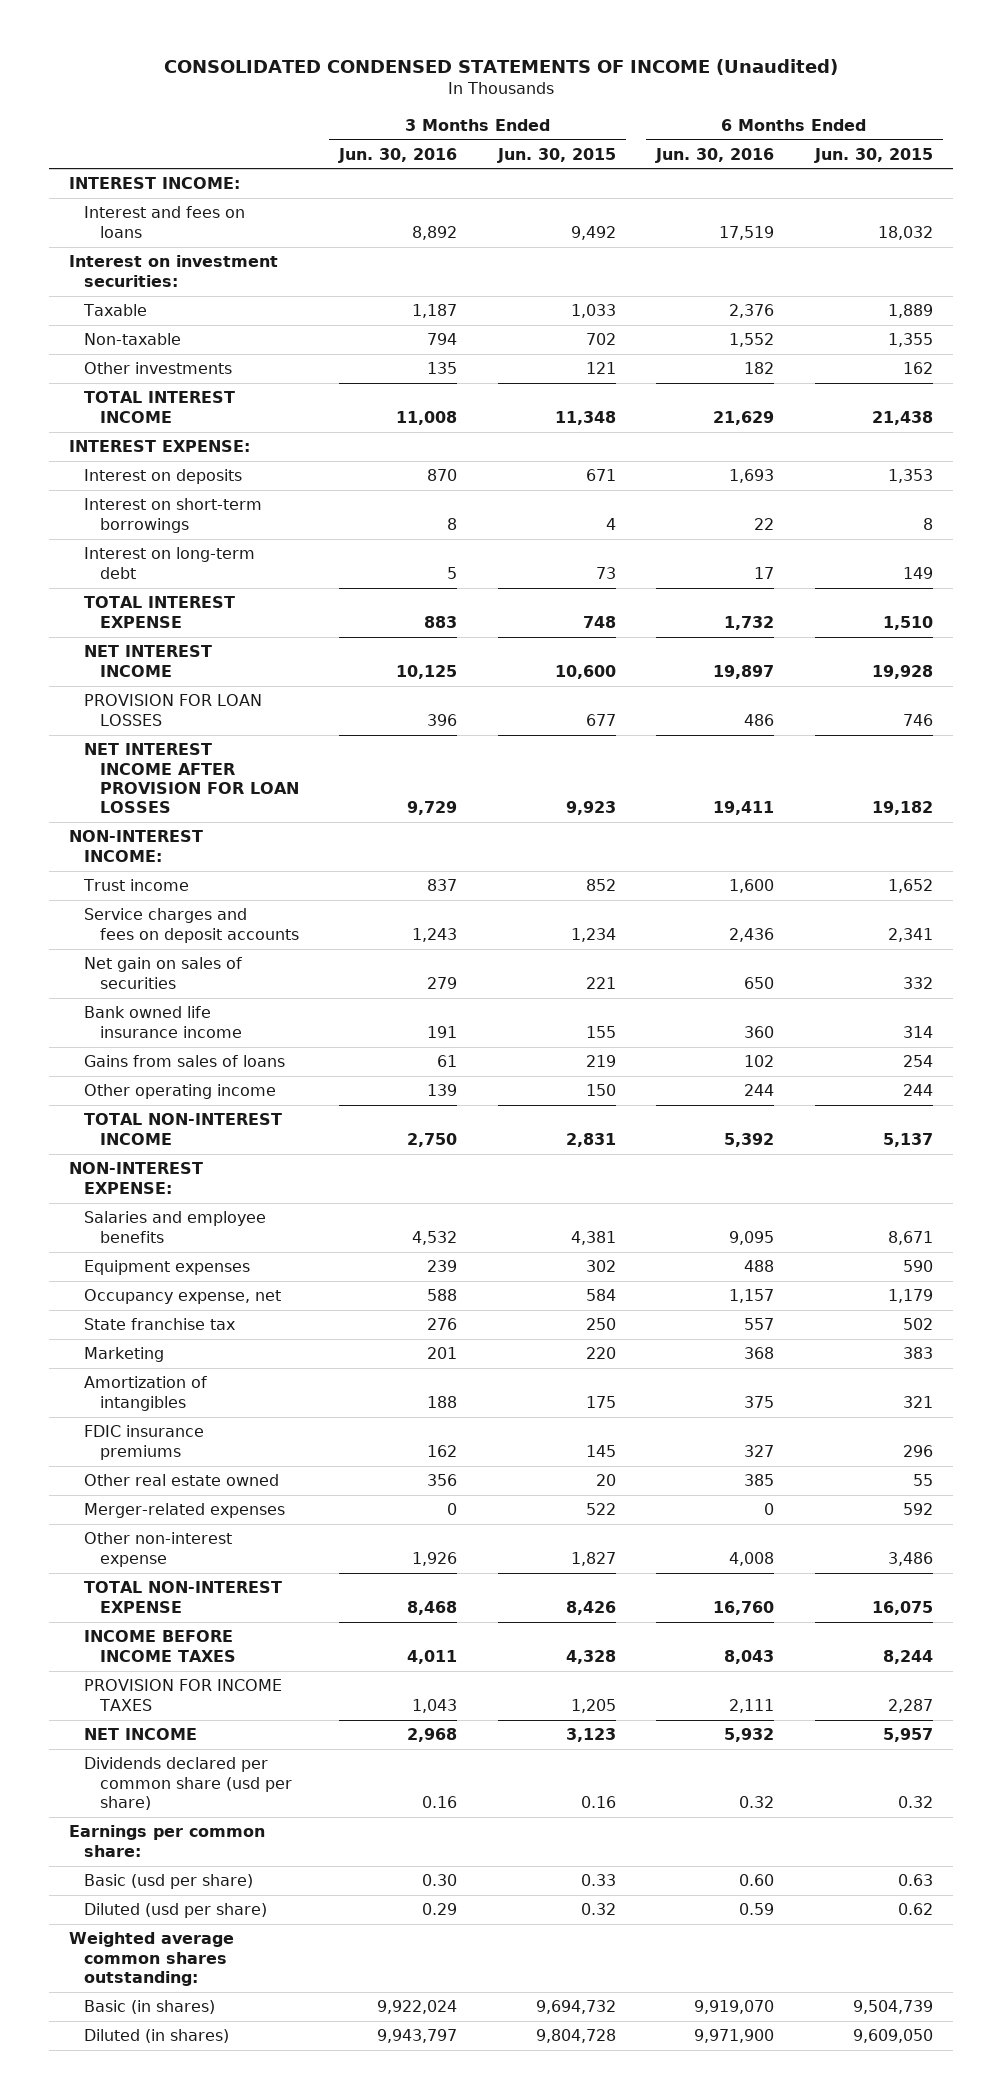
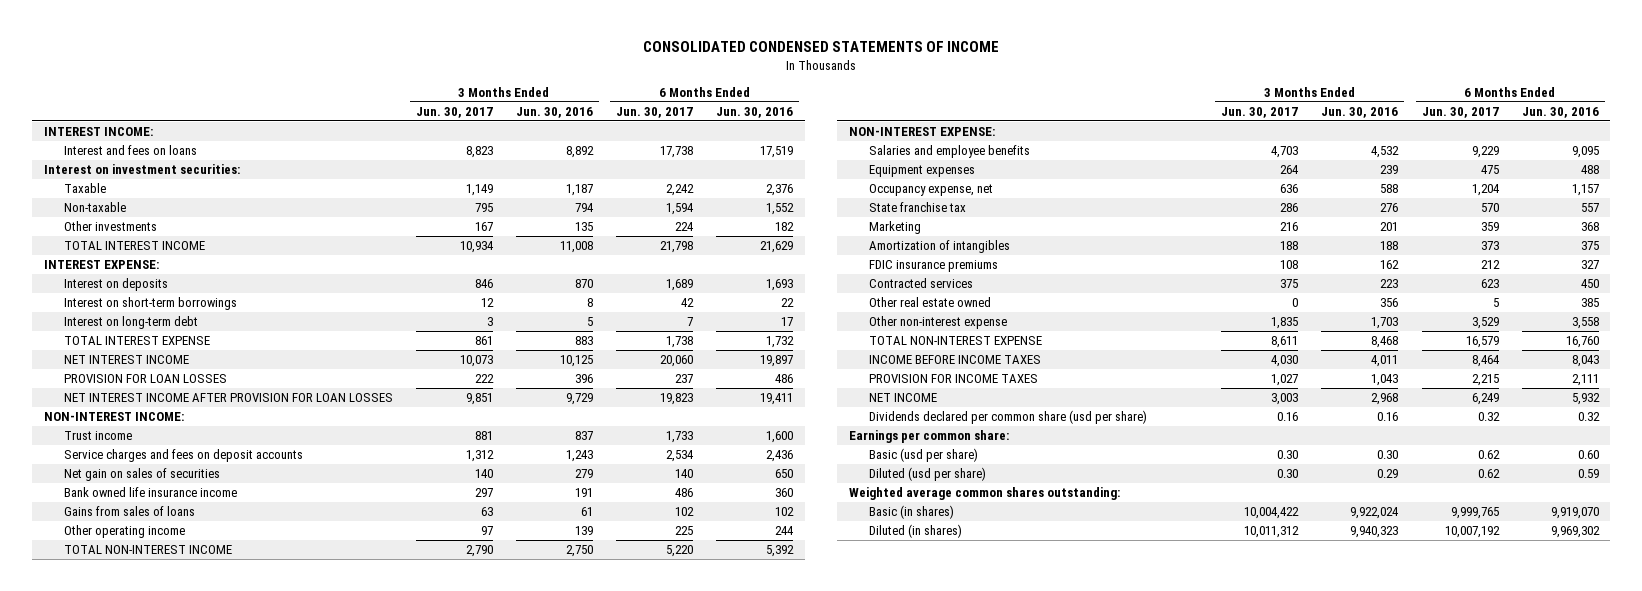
- CONSOLIDATED CONDENSED STATEMENTS OF INCOME (Unaudited)
+ CONSOLIDATED CONDENSED STATEMENTS OF INCOME
- | 3 Months Ended Jun. 30, 2016 | 3 Months Ended Jun. 30, 2015 | 6 Months Ended Jun. 30, 2016 | 6 Months Ended Jun. 30, 2015
+ | 3 Months Ended Jun. 30, 2017 | 3 Months Ended Jun. 30, 2016 | 6 Months Ended Jun. 30, 2017 | 6 Months Ended Jun. 30, 2016
+ Contracted services | 375 | 223 | 623 | 450
- Merger-related expenses | 0 | 522 | 0 | 592
- Other non-interest expense | 1,926 | 1,827 | 4,008 | 3,486
+ Other non-interest expense | 1,835 | 1,703 | 3,529 | 3,558
- Diluted (in shares) | 9,943,797 | 9,804,728 | 9,971,900 | 9,609,050
+ Diluted (in shares) | 10,011,312 | 9,940,323 | 10,007,192 | 9,969,302

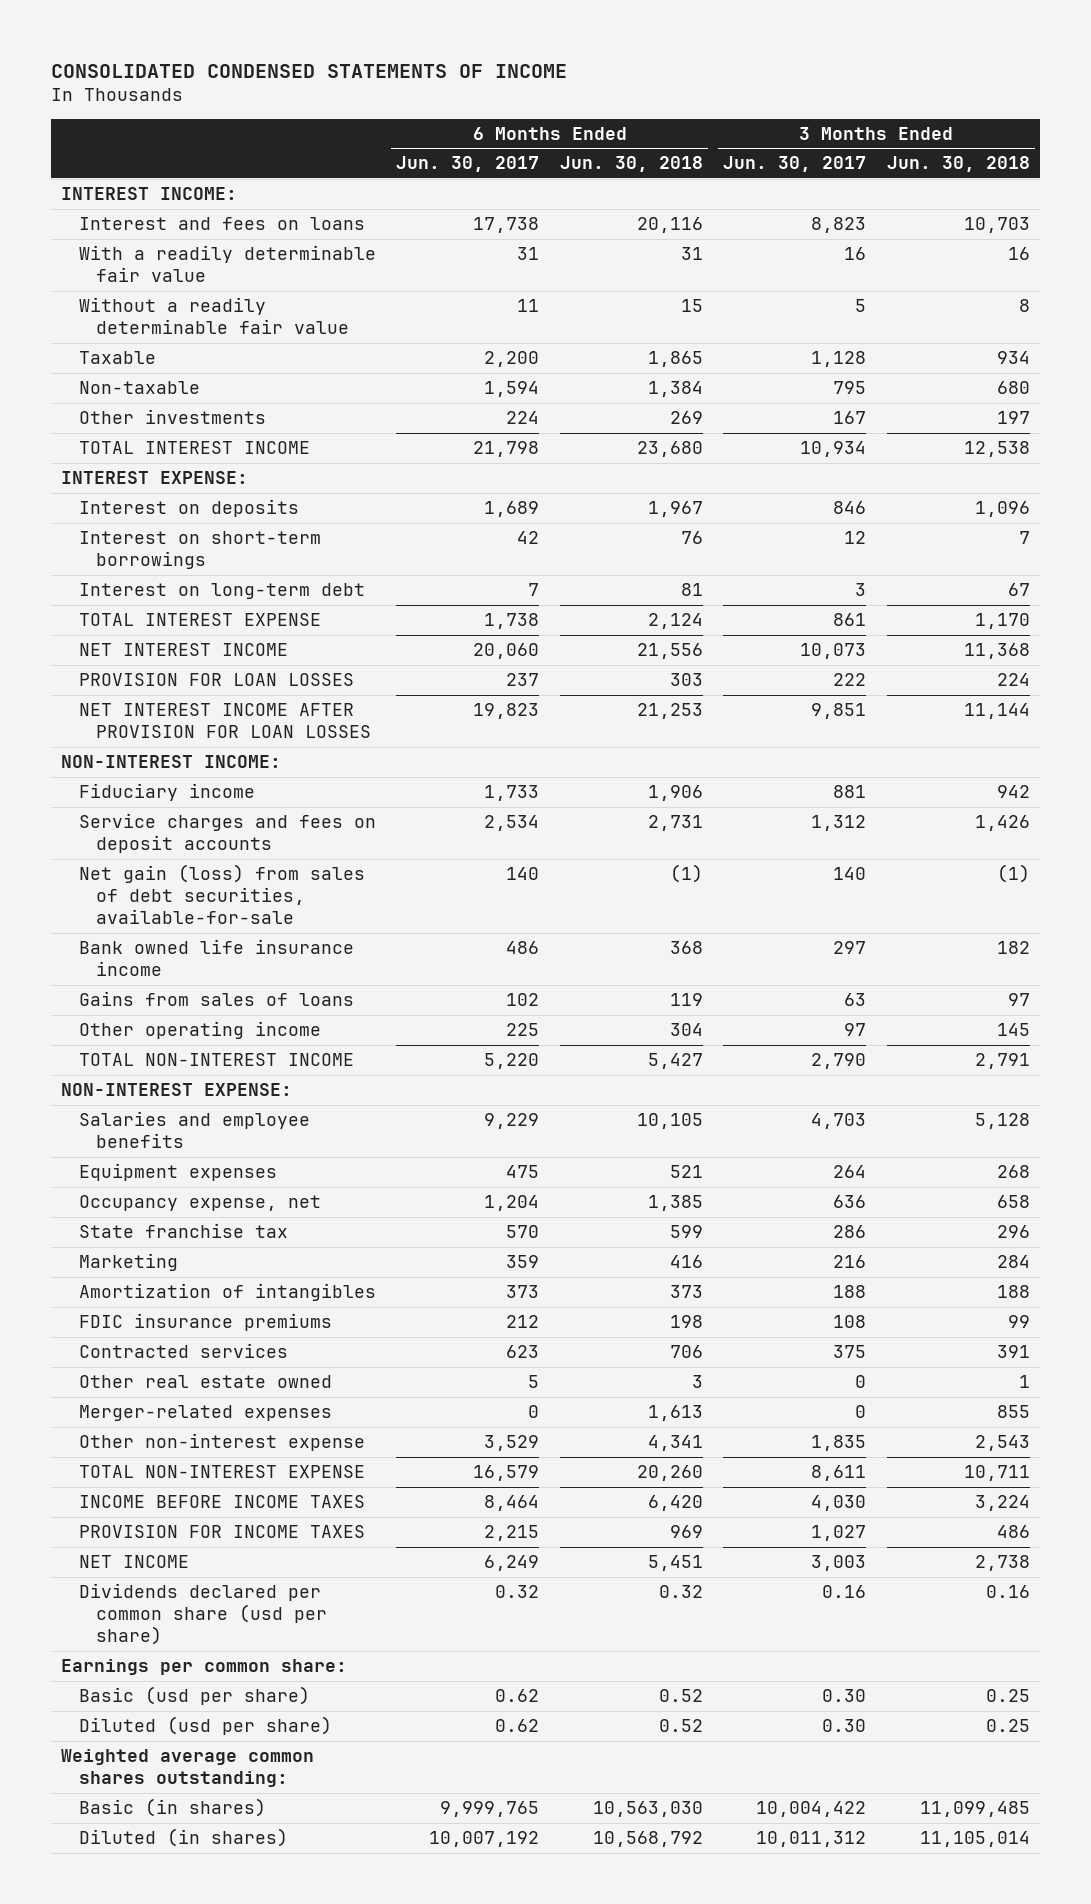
- | 3 Months Ended Jun. 30, 2017 | 3 Months Ended Jun. 30, 2016 | 6 Months Ended Jun. 30, 2017 | 6 Months Ended Jun. 30, 2016
+ | 6 Months Ended Jun. 30, 2017 | 6 Months Ended Jun. 30, 2018 | 3 Months Ended Jun. 30, 2017 | 3 Months Ended Jun. 30, 2018
- Interest on investment securities:
- Taxable | 1,149 | 1,187 | 2,242 | 2,376
+ With a readily determinable fair value | 31 | 31 | 16 | 16
+ Without a readily determinable fair value | 11 | 15 | 5 | 8
+ Taxable | 2,200 | 1,865 | 1,128 | 934
- Trust income | 881 | 837 | 1,733 | 1,600
+ Fiduciary income | 1,733 | 1,906 | 881 | 942
- Net gain on sales of securities | 140 | 279 | 140 | 650
+ Net gain (loss) from sales of debt securities, available-for-sale | 140 | (1) | 140 | (1)
+ Merger-related expenses | 0 | 1,613 | 0 | 855

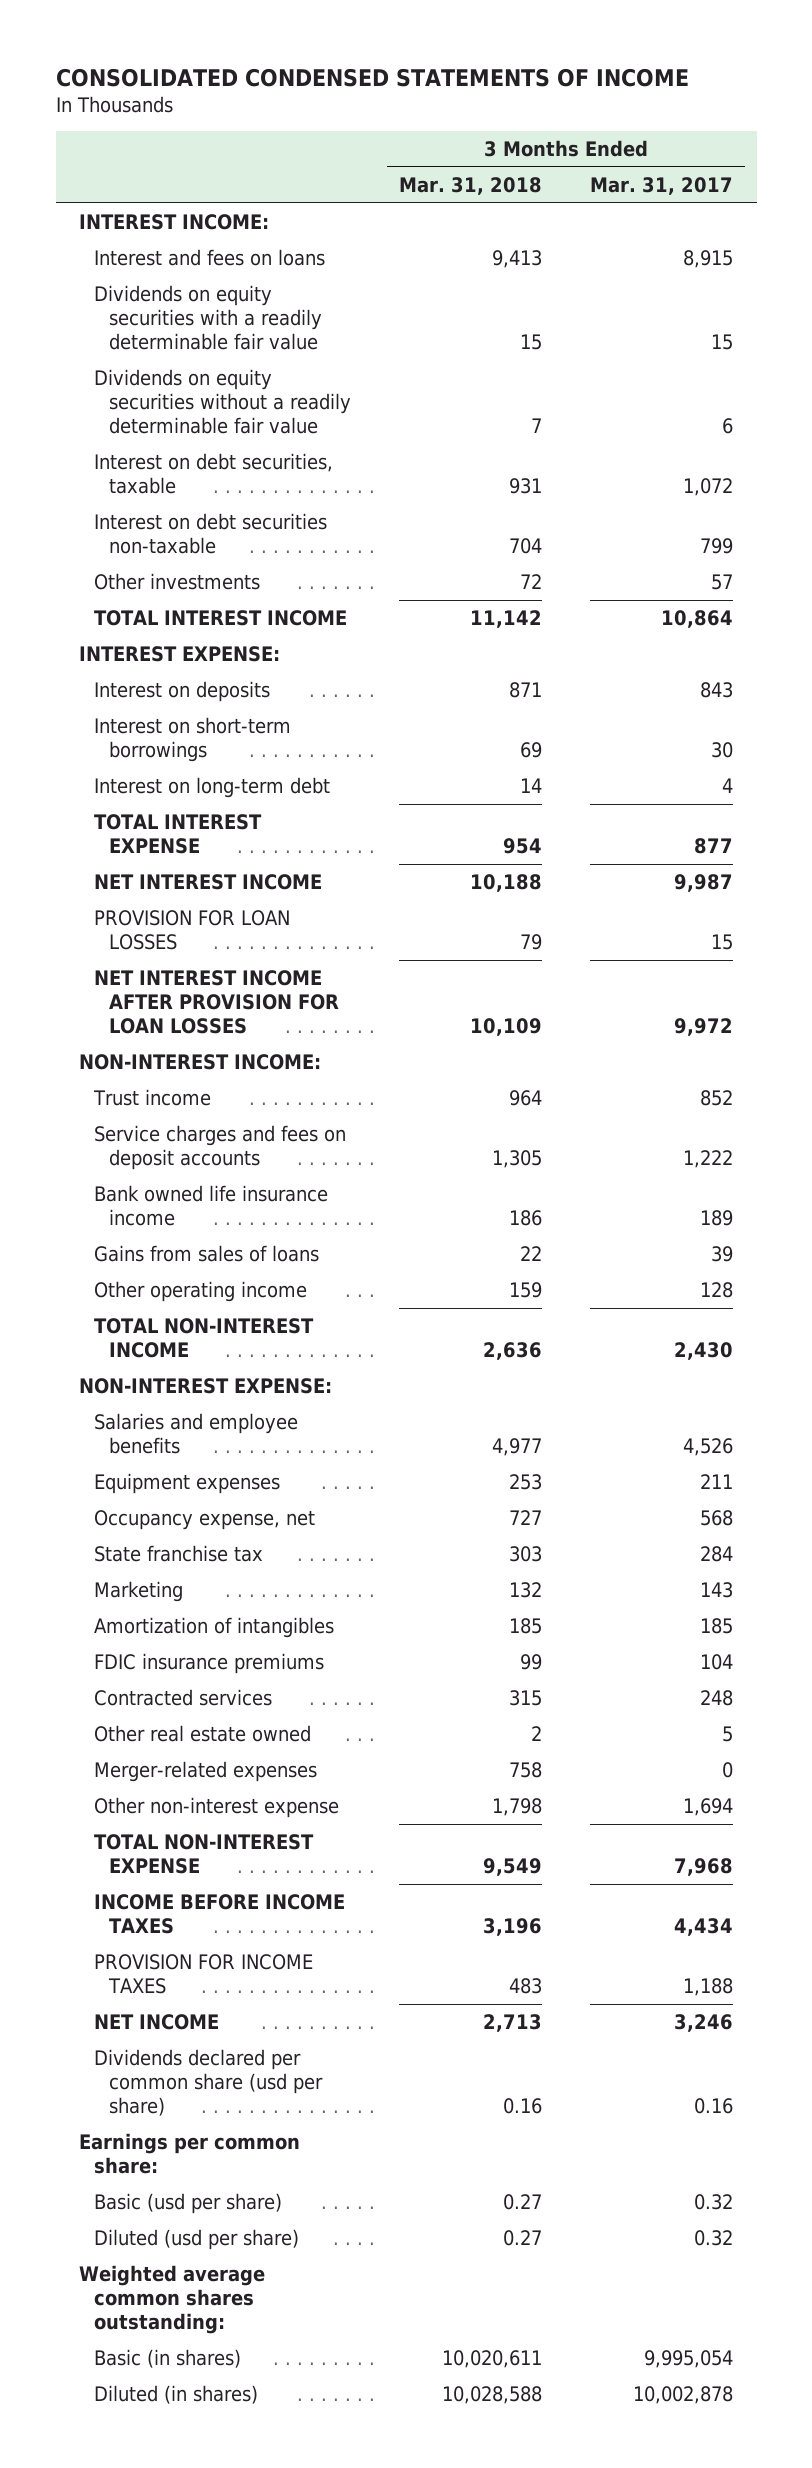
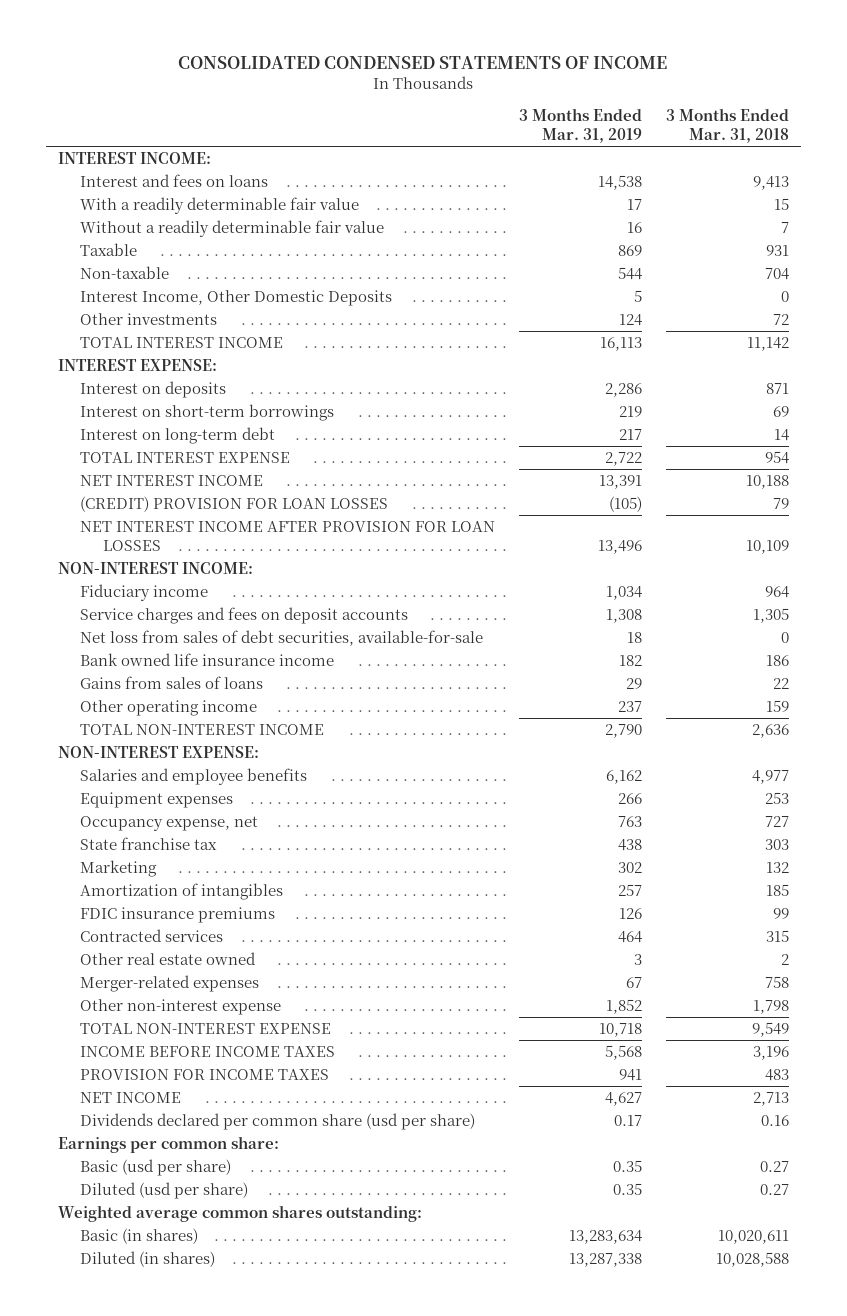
- | 3 Months Ended Mar. 31, 2018 | 3 Months Ended Mar. 31, 2017
+ | 3 Months Ended Mar. 31, 2019 | 3 Months Ended Mar. 31, 2018
- Dividends on equity securities with a readily determinable fair value | 15 | 15
- Dividends on equity securities without a readily determinable fair value | 7 | 6
- Interest on debt securities, taxable | 931 | 1,072
- Interest on debt securities non-taxable | 704 | 799
+ With a readily determinable fair value | 17 | 15
+ Without a readily determinable fair value | 16 | 7
+ Taxable | 869 | 931
+ Non-taxable | 544 | 704
+ Interest Income, Other Domestic Deposits | 5 | 0
- PROVISION FOR LOAN LOSSES | 79 | 15
+ (CREDIT) PROVISION FOR LOAN LOSSES | (105) | 79
- Trust income | 964 | 852
+ Fiduciary income | 1,034 | 964
+ Net loss from sales of debt securities, available-for-sale | 18 | 0

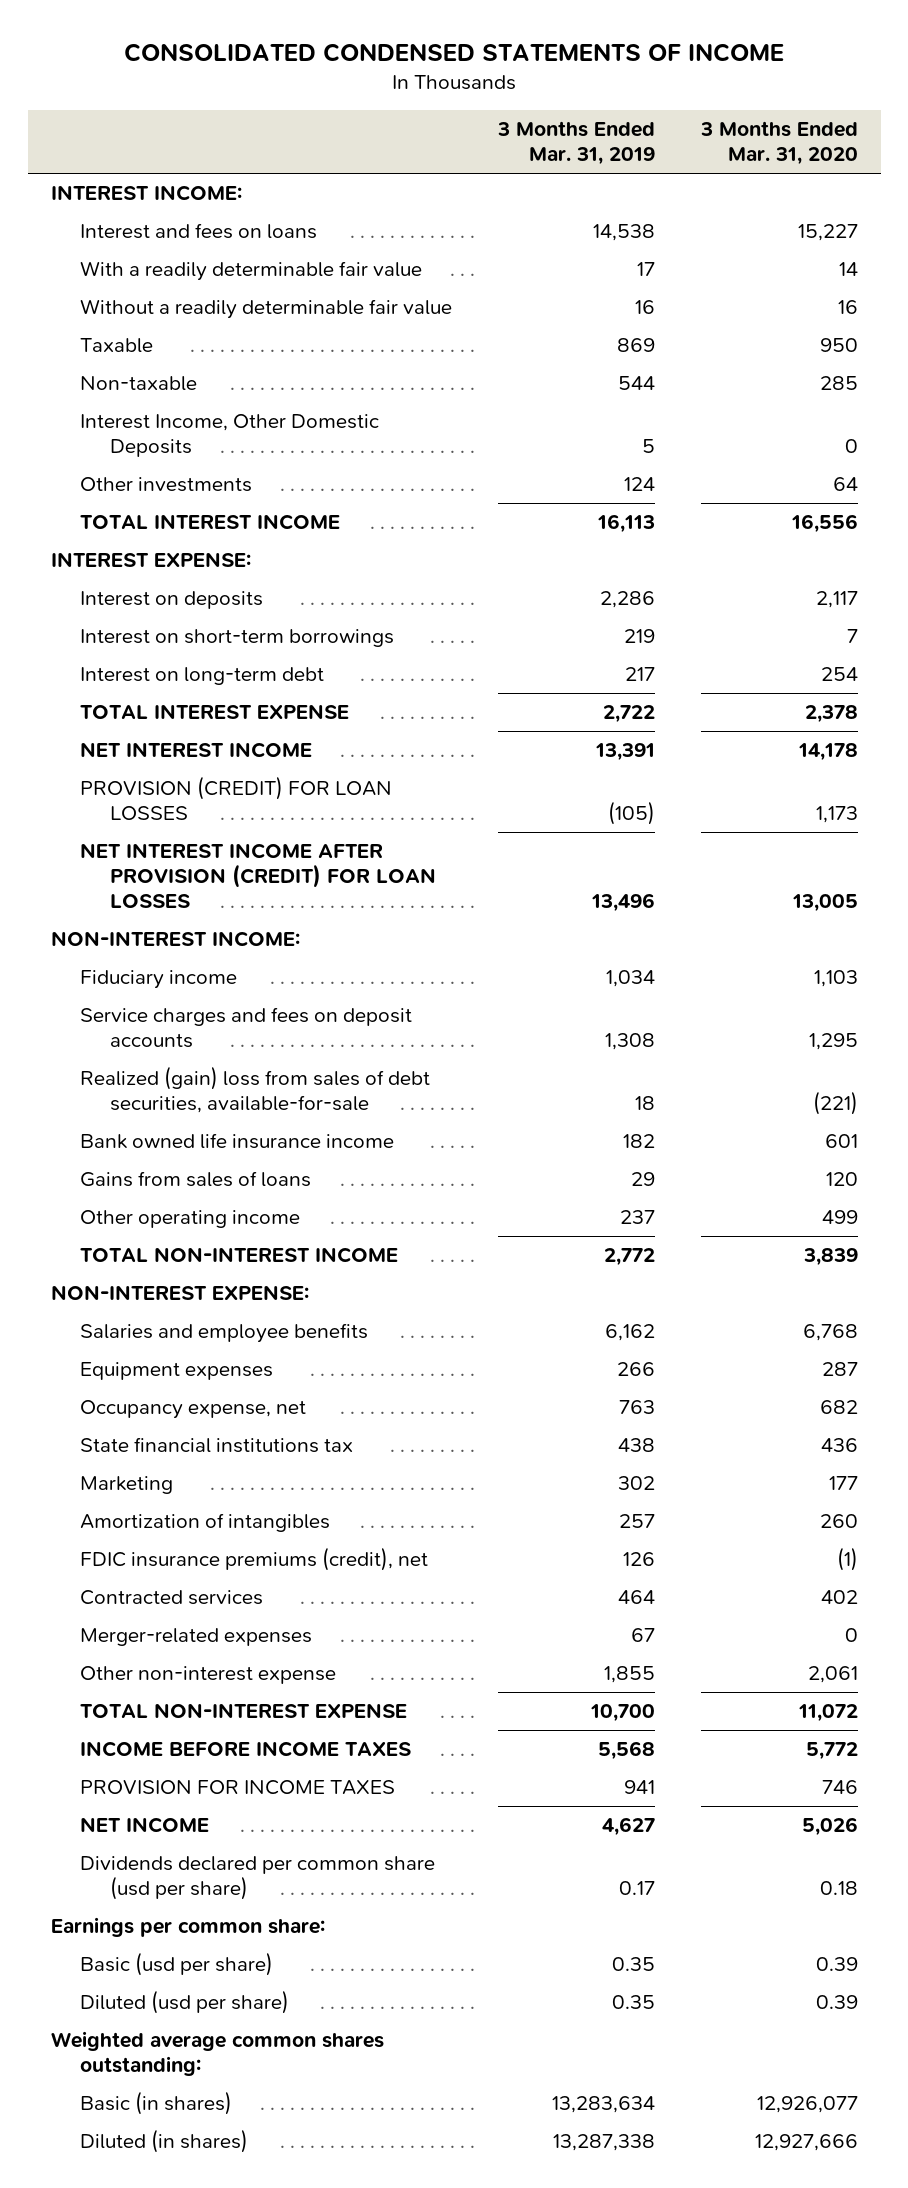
- | 3 Months Ended Mar. 31, 2019 | 3 Months Ended Mar. 31, 2018
+ | 3 Months Ended Mar. 31, 2019 | 3 Months Ended Mar. 31, 2020
- (CREDIT) PROVISION FOR LOAN LOSSES | (105) | 79
- NET INTEREST INCOME AFTER PROVISION FOR LOAN LOSSES | 13,496 | 10,109
+ PROVISION (CREDIT) FOR LOAN LOSSES | (105) | 1,173
+ NET INTEREST INCOME AFTER PROVISION (CREDIT) FOR LOAN LOSSES | 13,496 | 13,005
- Net loss from sales of debt securities, available-for-sale | 18 | 0
+ Realized (gain) loss from sales of debt securities, available-for-sale | 18 | (221)
- TOTAL NON-INTEREST INCOME | 2,790 | 2,636
+ TOTAL NON-INTEREST INCOME | 2,772 | 3,839
- State franchise tax | 438 | 303
+ State financial institutions tax | 438 | 436
- FDIC insurance premiums | 126 | 99
+ FDIC insurance premiums (credit), net | 126 | (1)
- Other real estate owned | 3 | 2
- Other non-interest expense | 1,852 | 1,798
- TOTAL NON-INTEREST EXPENSE | 10,718 | 9,549
+ Other non-interest expense | 1,855 | 2,061
+ TOTAL NON-INTEREST EXPENSE | 10,700 | 11,072

